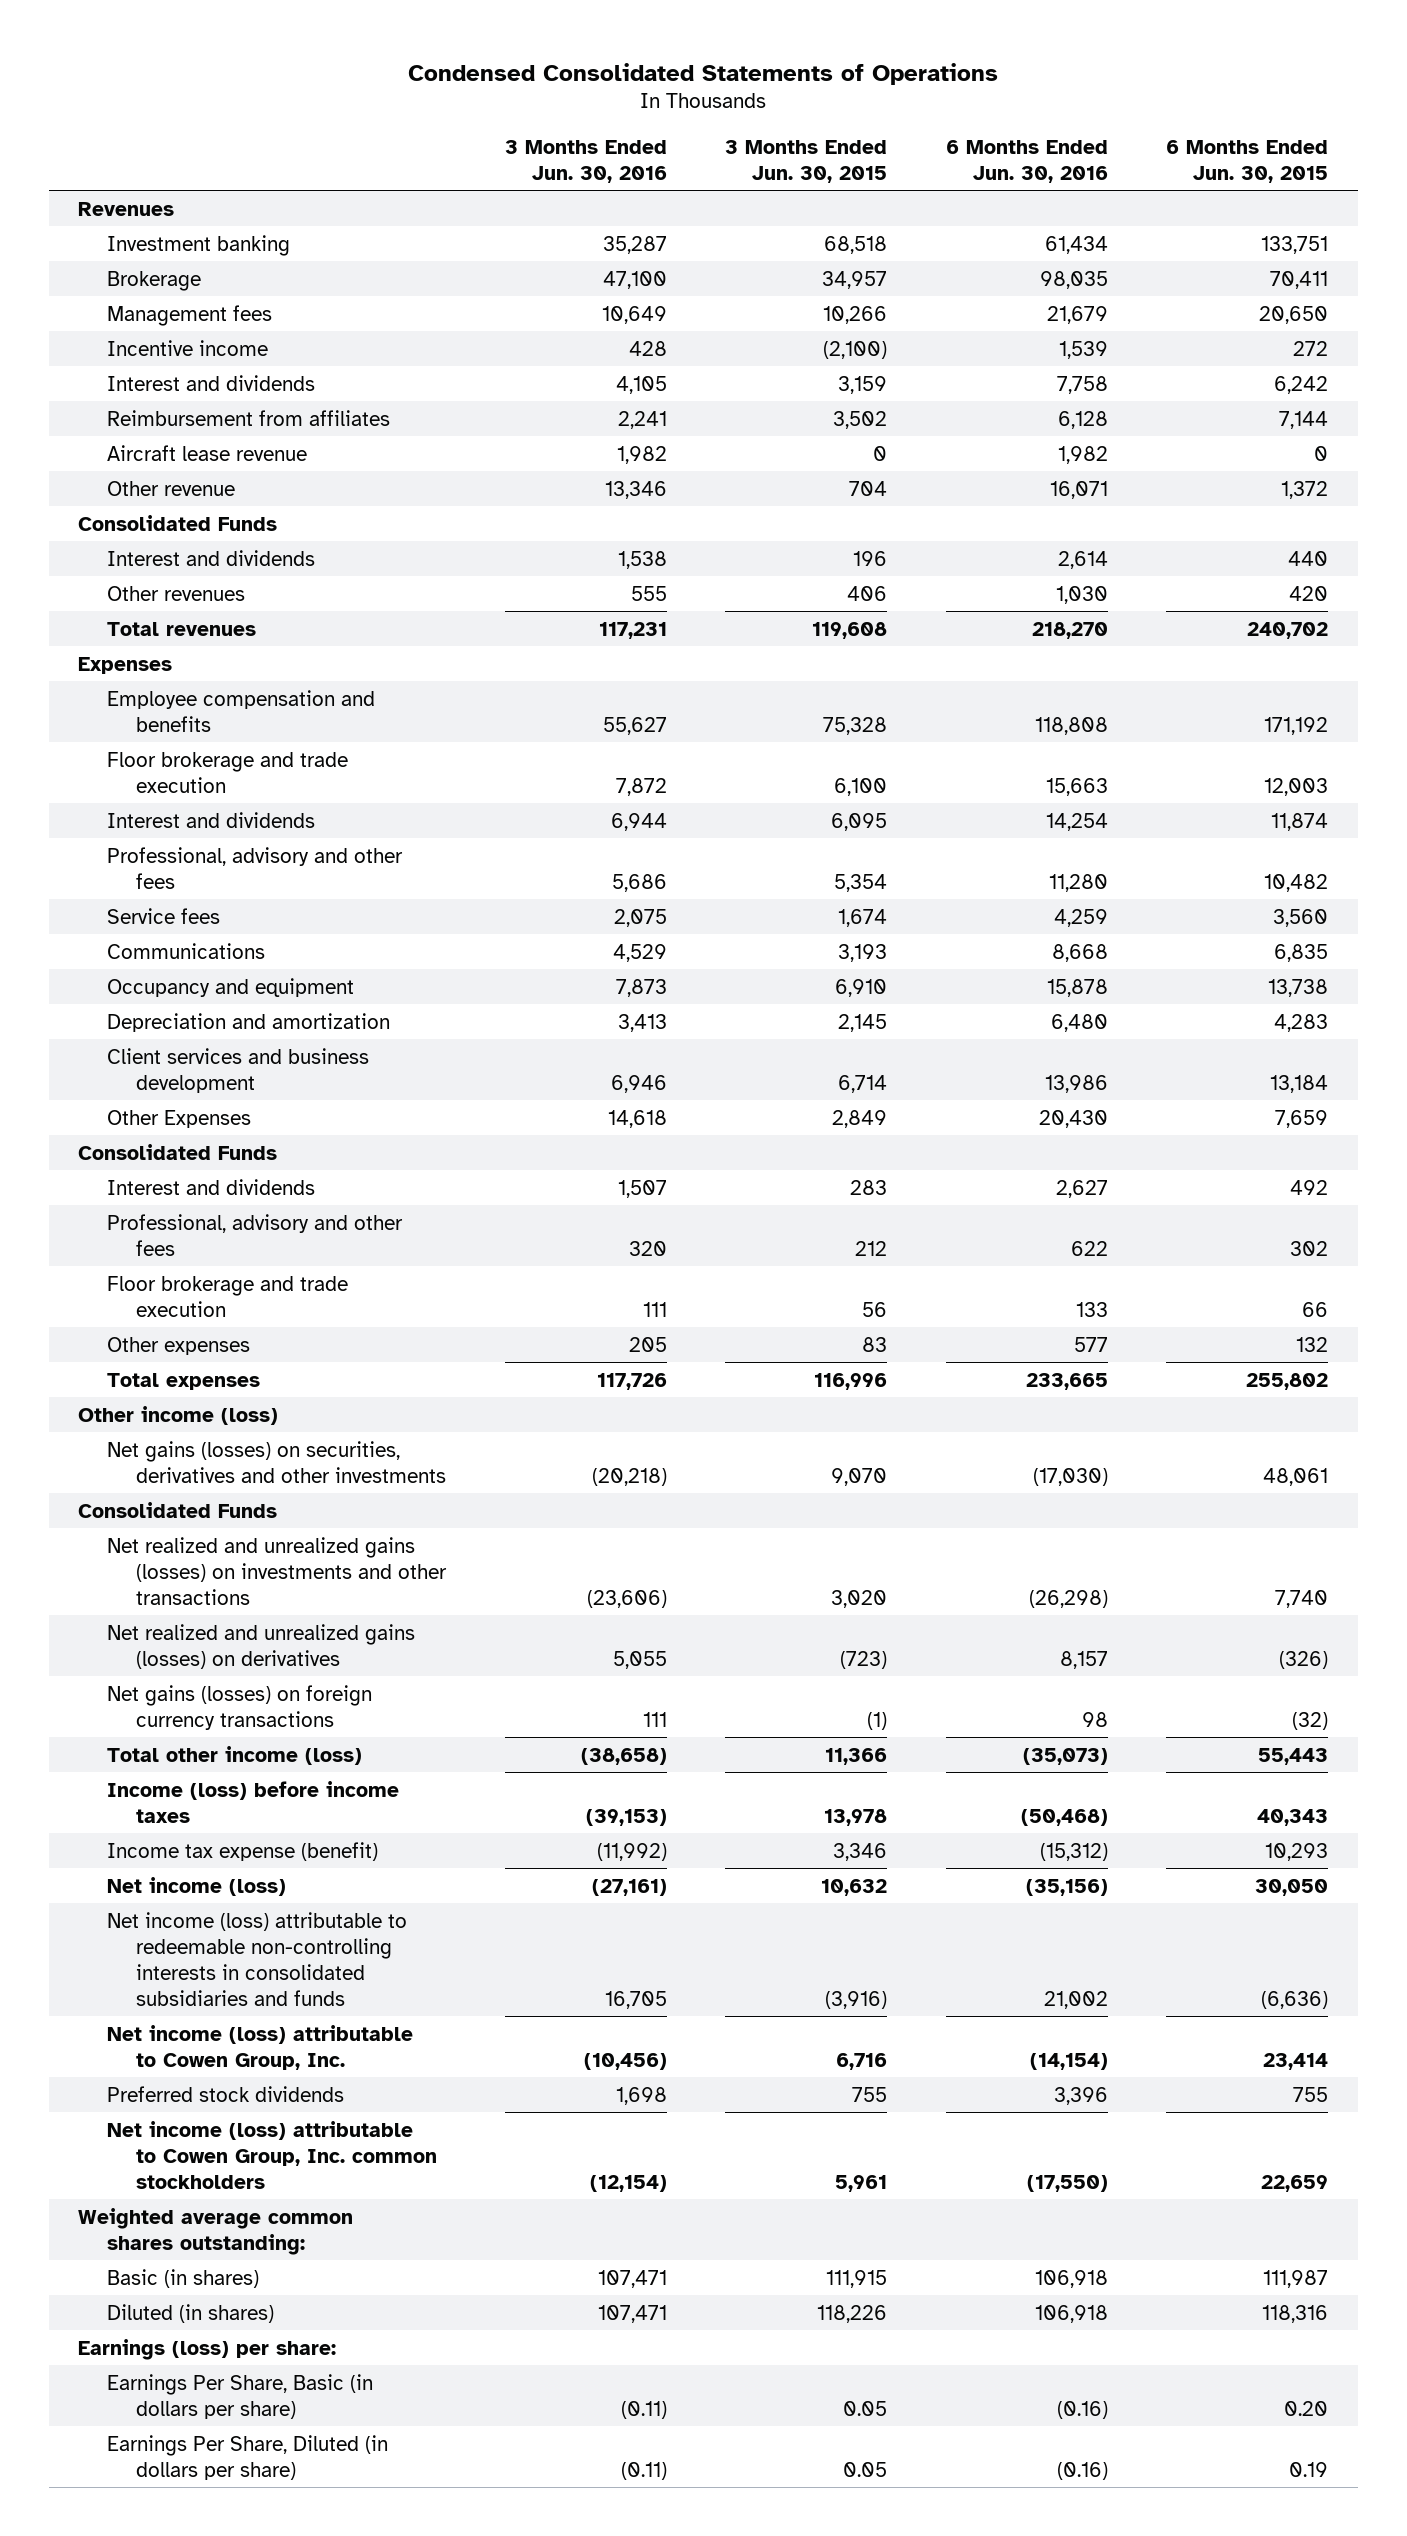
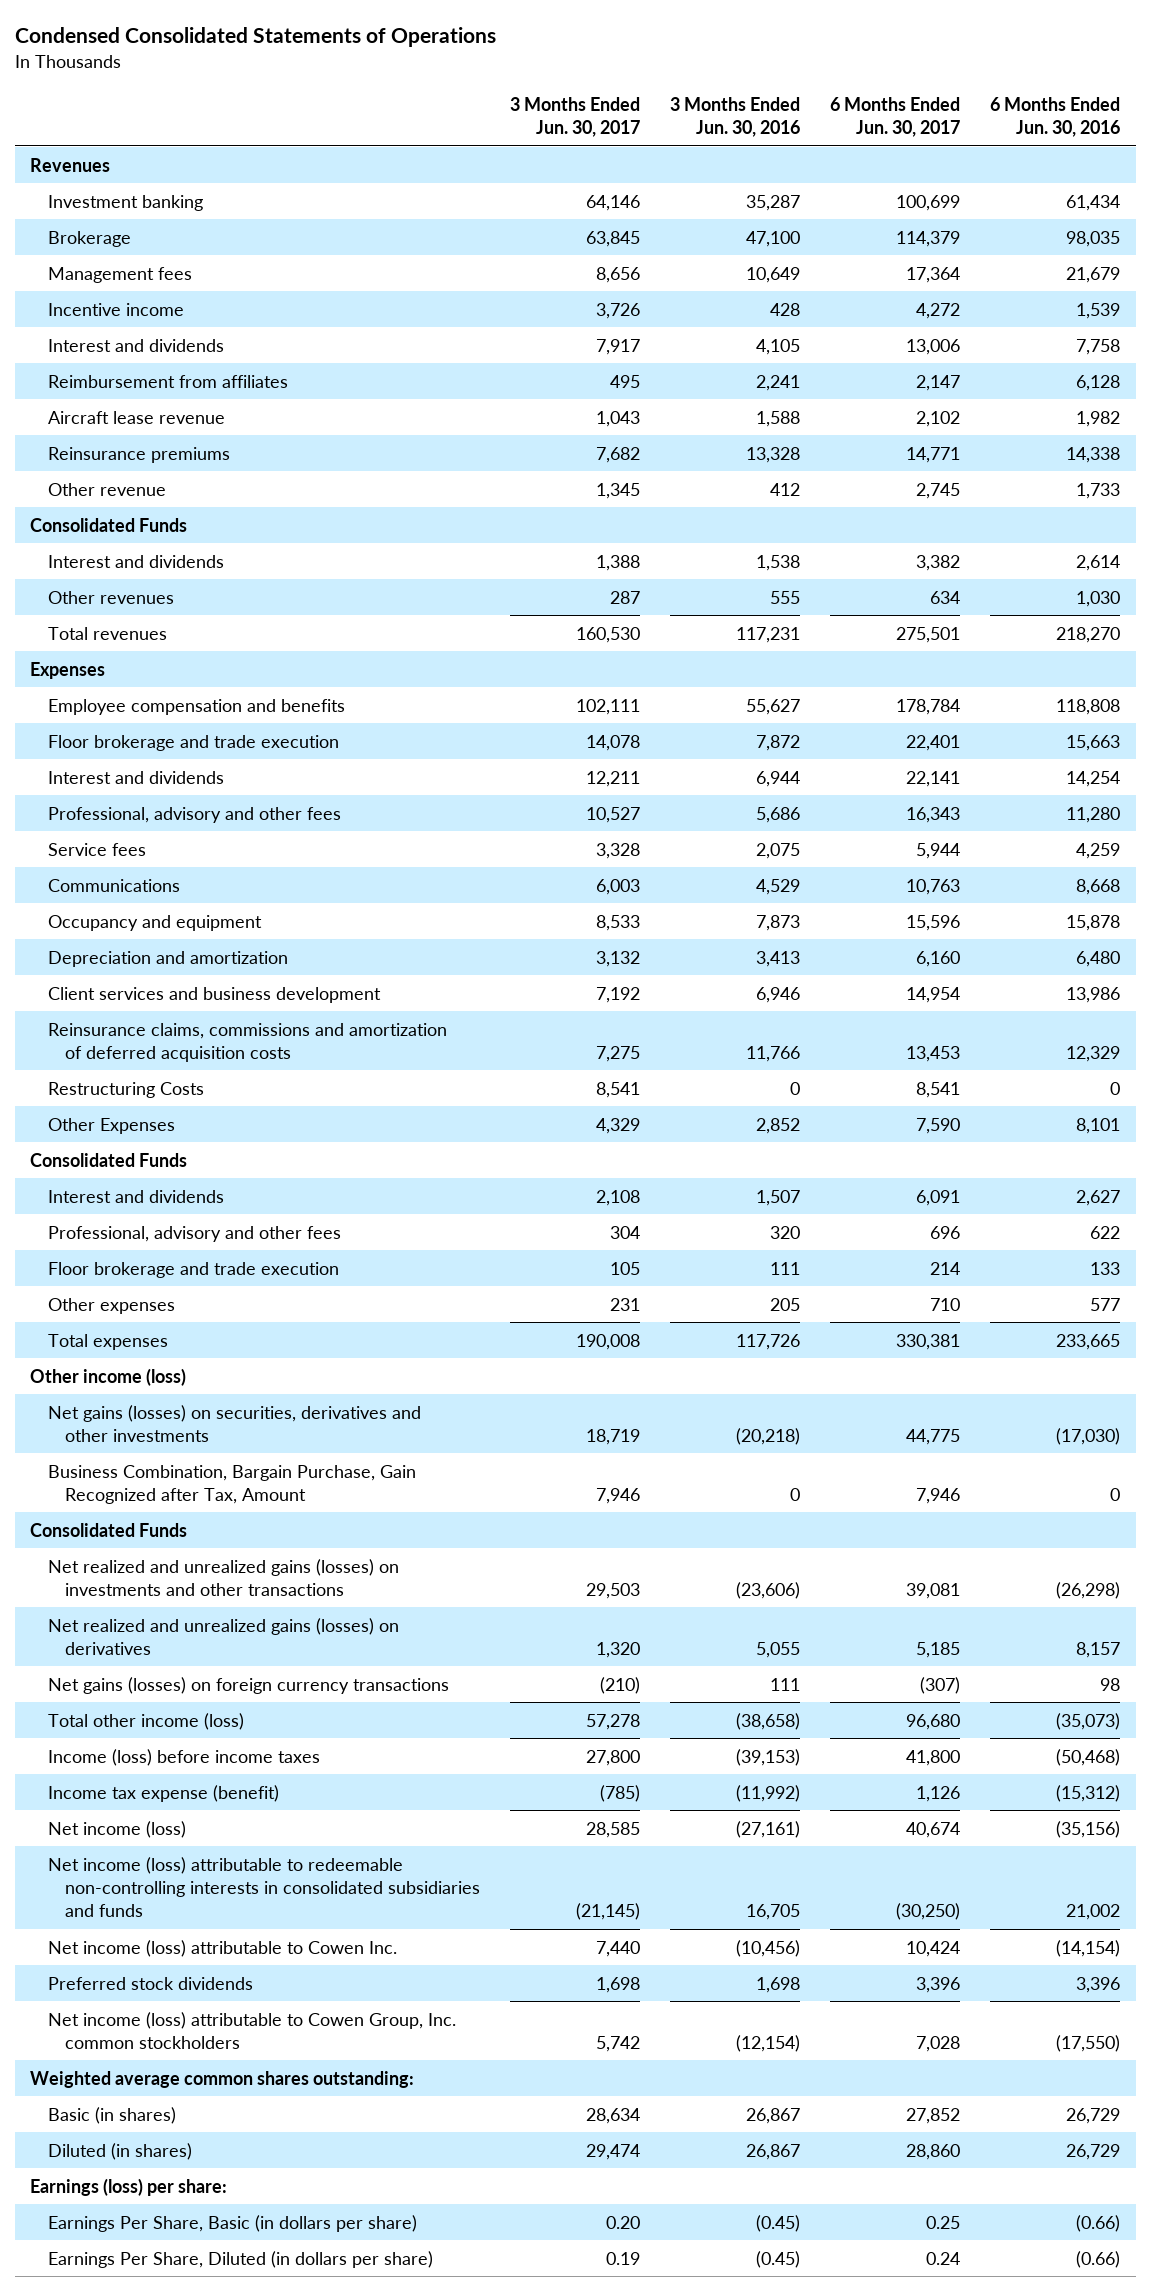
- | 3 Months Ended Jun. 30, 2016 | 3 Months Ended Jun. 30, 2015 | 6 Months Ended Jun. 30, 2016 | 6 Months Ended Jun. 30, 2015
+ | 3 Months Ended Jun. 30, 2017 | 3 Months Ended Jun. 30, 2016 | 6 Months Ended Jun. 30, 2017 | 6 Months Ended Jun. 30, 2016
- Aircraft lease revenue | 1,982 | 0 | 1,982 | 0
- Other revenue | 13,346 | 704 | 16,071 | 1,372
+ Aircraft lease revenue | 1,043 | 1,588 | 2,102 | 1,982
+ Reinsurance premiums | 7,682 | 13,328 | 14,771 | 14,338
+ Other revenue | 1,345 | 412 | 2,745 | 1,733
- Other Expenses | 14,618 | 2,849 | 20,430 | 7,659
+ Reinsurance claims, commissions and amortization of deferred acquisition costs | 7,275 | 11,766 | 13,453 | 12,329
+ Restructuring Costs | 8,541 | 0 | 8,541 | 0
+ Other Expenses | 4,329 | 2,852 | 7,590 | 8,101
+ Business Combination, Bargain Purchase, Gain Recognized after Tax, Amount | 7,946 | 0 | 7,946 | 0
- Net income (loss) attributable to Cowen Group, Inc. | (10,456) | 6,716 | (14,154) | 23,414
+ Net income (loss) attributable to Cowen Inc. | 7,440 | (10,456) | 10,424 | (14,154)
- Basic (in shares) | 107,471 | 111,915 | 106,918 | 111,987
- Diluted (in shares) | 107,471 | 118,226 | 106,918 | 118,316
+ Basic (in shares) | 28,634 | 26,867 | 27,852 | 26,729
+ Diluted (in shares) | 29,474 | 26,867 | 28,860 | 26,729
- Earnings Per Share, Basic (in dollars per share) | (0.11) | 0.05 | (0.16) | 0.20
- Earnings Per Share, Diluted (in dollars per share) | (0.11) | 0.05 | (0.16) | 0.19
+ Earnings Per Share, Basic (in dollars per share) | 0.20 | (0.45) | 0.25 | (0.66)
+ Earnings Per Share, Diluted (in dollars per share) | 0.19 | (0.45) | 0.24 | (0.66)

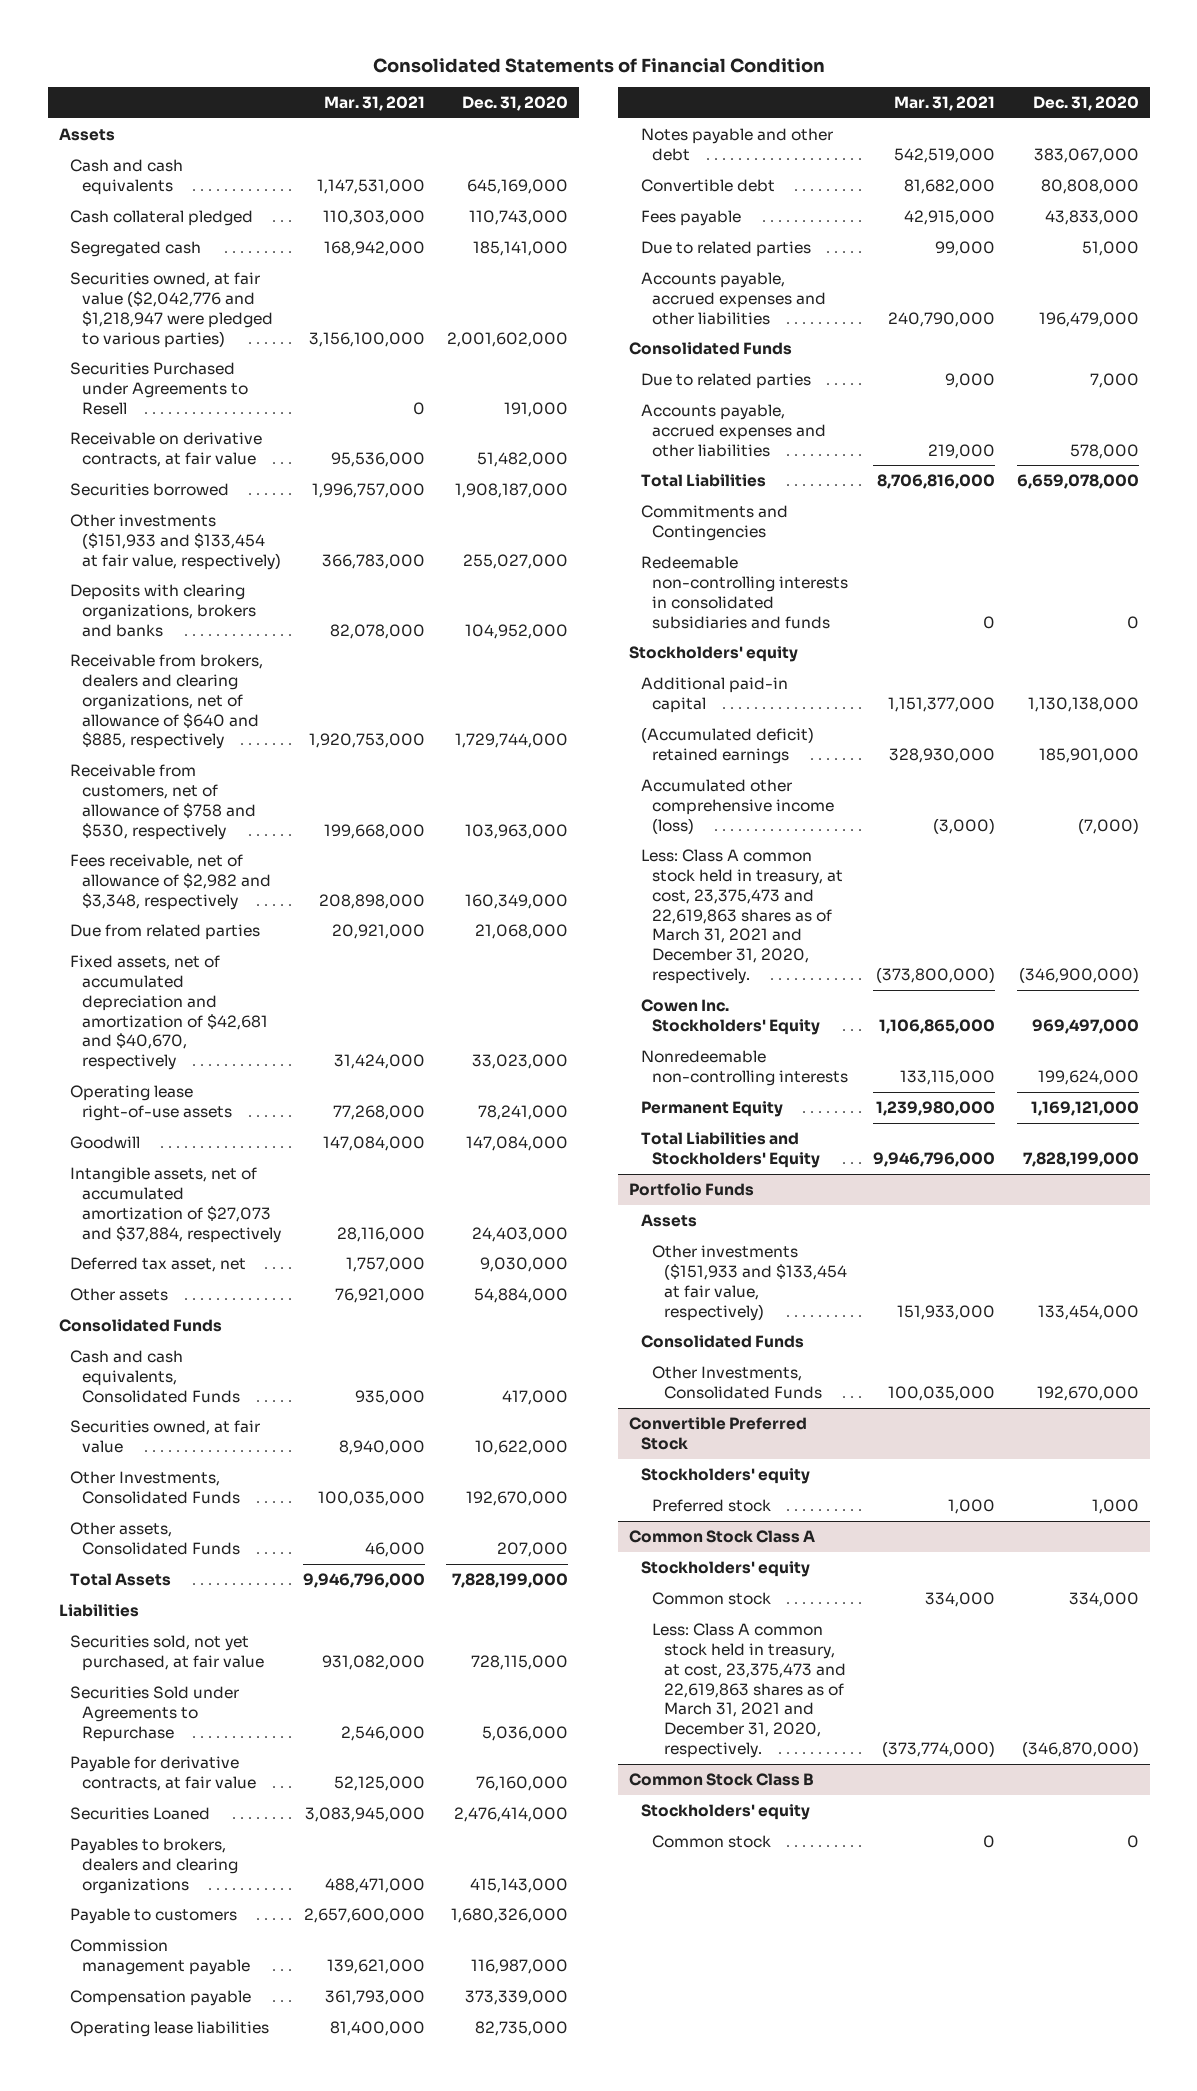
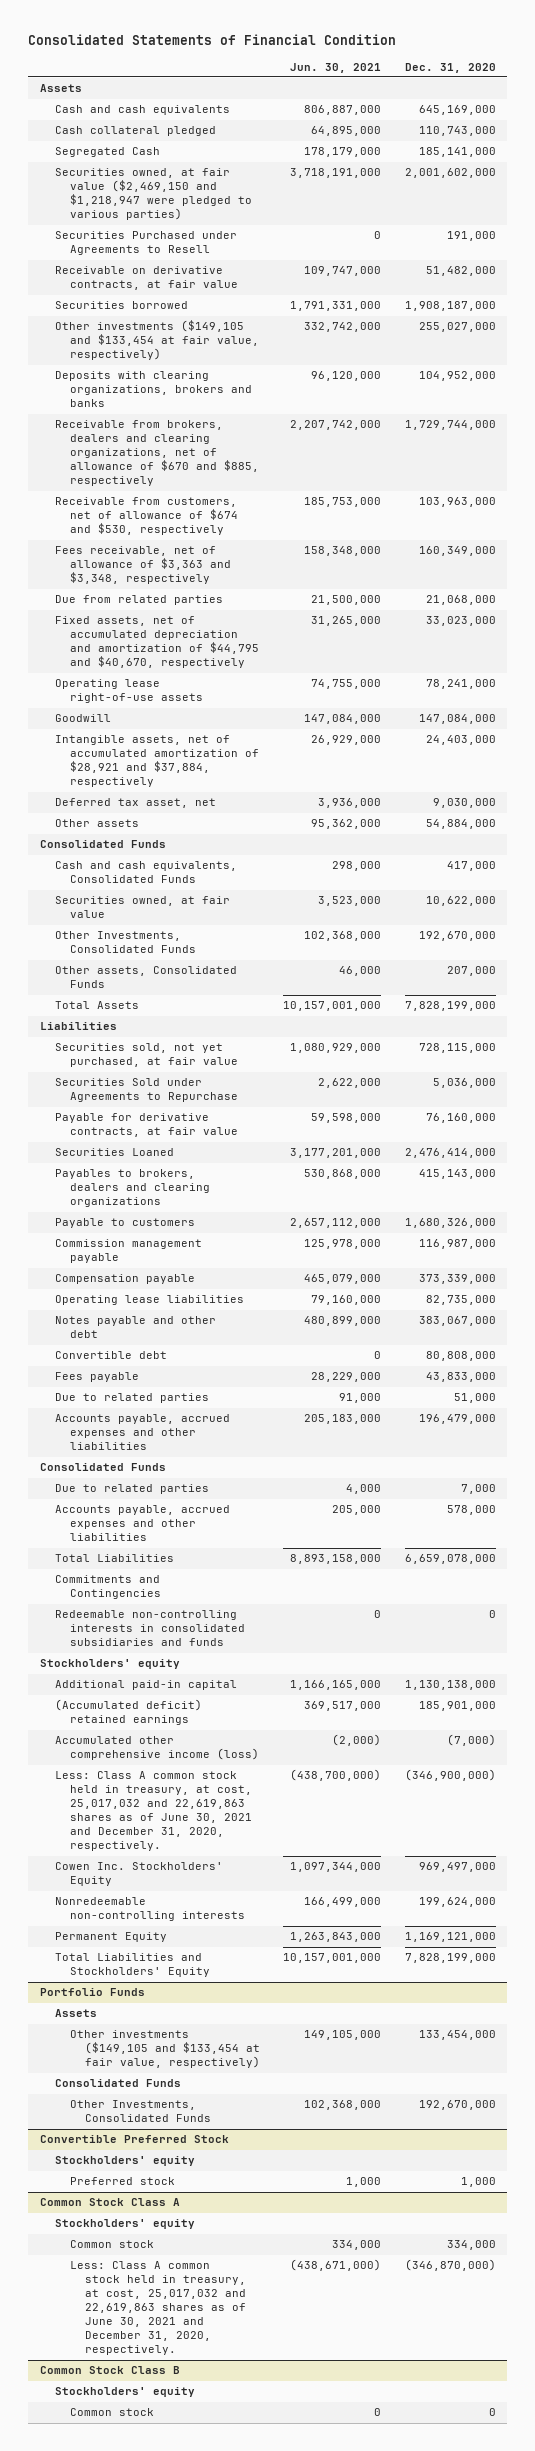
- | Mar. 31, 2021 | Dec. 31, 2020
+ | Jun. 30, 2021 | Dec. 31, 2020
- Segregated cash | 168,942,000 | 185,141,000
- Securities owned, at fair value ($2,042,776 and $1,218,947 were pledged to various parties) | 3,156,100,000 | 2,001,602,000
+ Segregated Cash | 178,179,000 | 185,141,000
+ Securities owned, at fair value ($2,469,150 and $1,218,947 were pledged to various parties) | 3,718,191,000 | 2,001,602,000
- Other investments ($151,933 and $133,454 at fair value, respectively) | 366,783,000 | 255,027,000
+ Other investments ($149,105 and $133,454 at fair value, respectively) | 332,742,000 | 255,027,000
- Receivable from brokers, dealers and clearing organizations, net of allowance of $640 and $885, respectively | 1,920,753,000 | 1,729,744,000
- Receivable from customers, net of allowance of $758 and $530, respectively | 199,668,000 | 103,963,000
- Fees receivable, net of allowance of $2,982 and $3,348, respectively | 208,898,000 | 160,349,000
+ Receivable from brokers, dealers and clearing organizations, net of allowance of $670 and $885, respectively | 2,207,742,000 | 1,729,744,000
+ Receivable from customers, net of allowance of $674 and $530, respectively | 185,753,000 | 103,963,000
+ Fees receivable, net of allowance of $3,363 and $3,348, respectively | 158,348,000 | 160,349,000
- Fixed assets, net of accumulated depreciation and amortization of $42,681 and $40,670, respectively | 31,424,000 | 33,023,000
+ Fixed assets, net of accumulated depreciation and amortization of $44,795 and $40,670, respectively | 31,265,000 | 33,023,000
- Intangible assets, net of accumulated amortization of $27,073 and $37,884, respectively | 28,116,000 | 24,403,000
+ Intangible assets, net of accumulated amortization of $28,921 and $37,884, respectively | 26,929,000 | 24,403,000
- Less: Class A common stock held in treasury, at cost, 23,375,473 and 22,619,863 shares as of March 31, 2021 and December 31, 2020, respectively. | (373,800,000) | (346,900,000)
+ Less: Class A common stock held in treasury, at cost, 25,017,032 and 22,619,863 shares as of June 30, 2021 and December 31, 2020, respectively. | (438,700,000) | (346,900,000)
@ Portfolio Funds
- Other investments ($151,933 and $133,454 at fair value, respectively) | 151,933,000 | 133,454,000
+ Other investments ($149,105 and $133,454 at fair value, respectively) | 149,105,000 | 133,454,000
@ Common Stock Class A
- Less: Class A common stock held in treasury, at cost, 23,375,473 and 22,619,863 shares as of March 31, 2021 and December 31, 2020, respectively. | (373,774,000) | (346,870,000)
+ Less: Class A common stock held in treasury, at cost, 25,017,032 and 22,619,863 shares as of June 30, 2021 and December 31, 2020, respectively. | (438,671,000) | (346,870,000)

